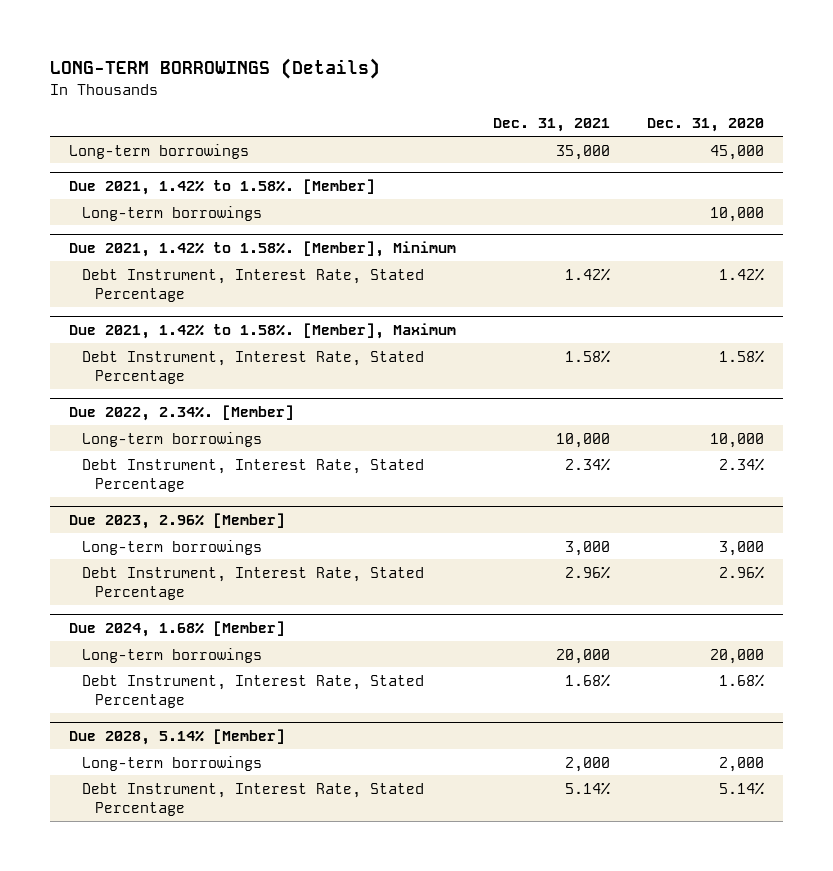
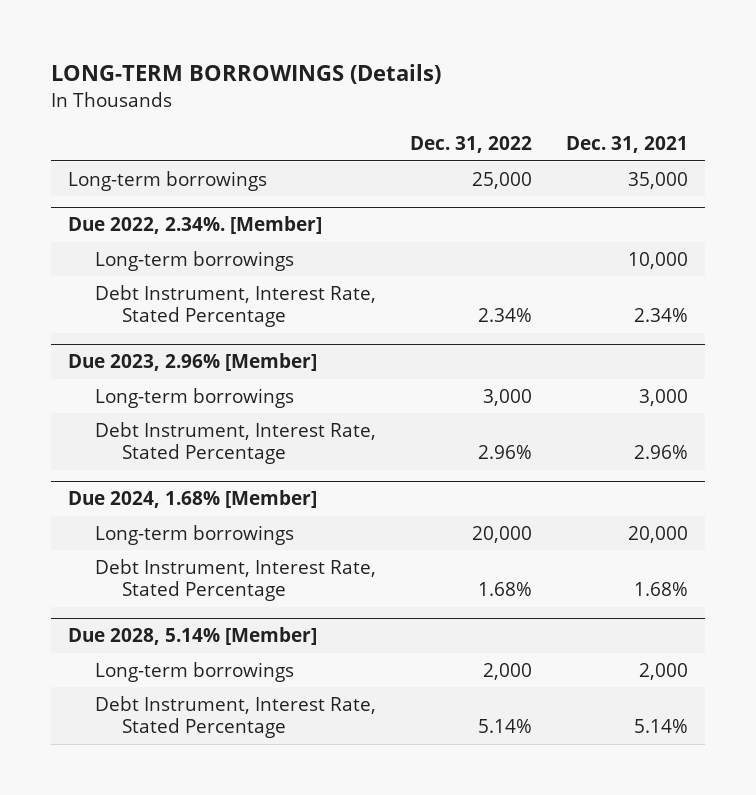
- | Dec. 31, 2021 | Dec. 31, 2020
+ | Dec. 31, 2022 | Dec. 31, 2021
- Due 2021, 1.42% to 1.58%. [Member]
- Long-term borrowings | | 10,000
- Due 2021, 1.42% to 1.58%. [Member], Minimum
- Debt Instrument, Interest Rate, Stated Percentage | 1.42% | 1.42%
- Due 2021, 1.42% to 1.58%. [Member], Maximum
- Debt Instrument, Interest Rate, Stated Percentage | 1.58% | 1.58%

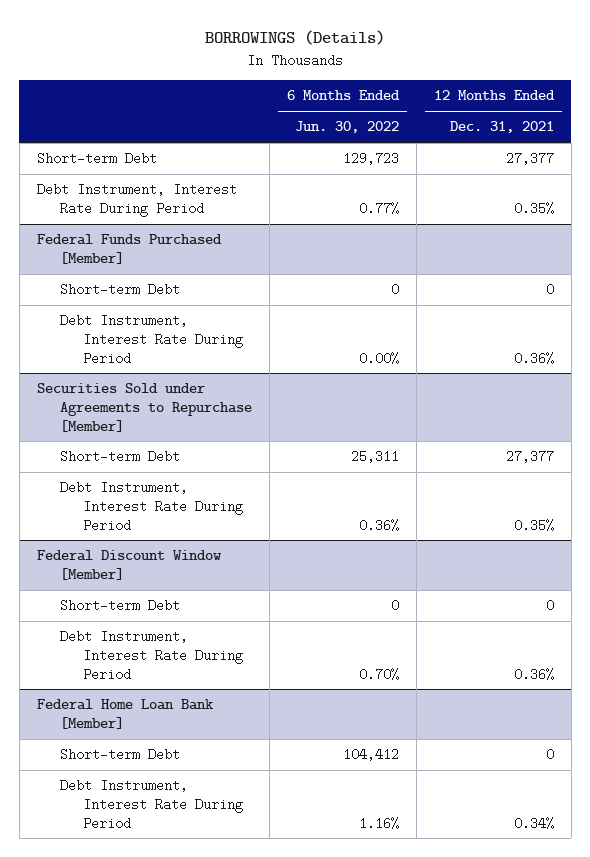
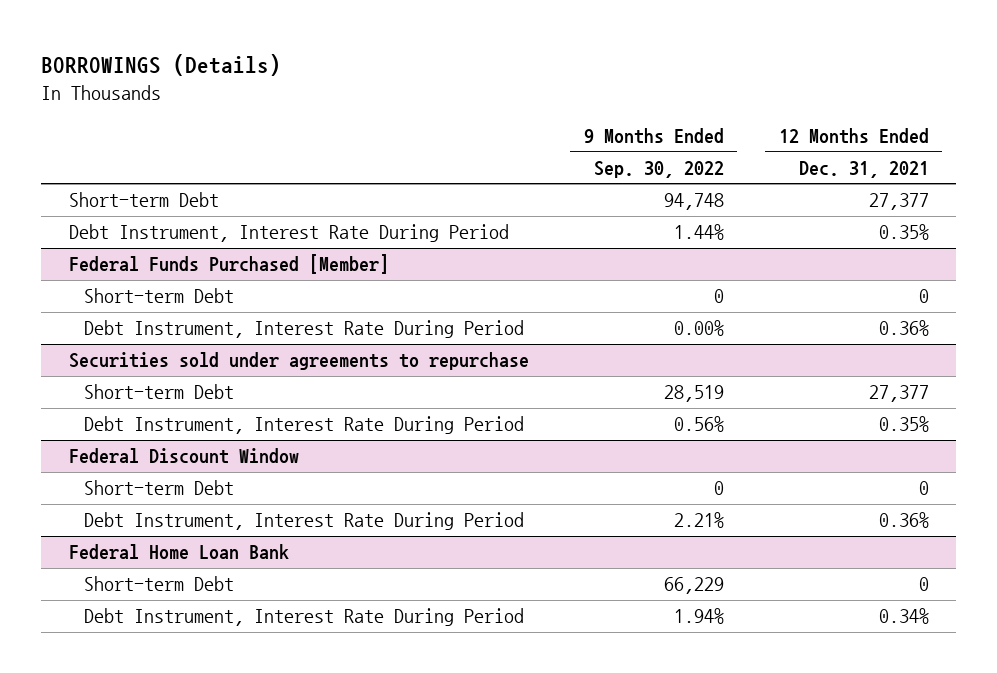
- | 6 Months Ended Jun. 30, 2022 | 12 Months Ended Dec. 31, 2021
+ | 9 Months Ended Sep. 30, 2022 | 12 Months Ended Dec. 31, 2021
- Securities Sold under Agreements to Repurchase [Member]
+ Securities sold under agreements to repurchase
- Federal Discount Window [Member]
+ Federal Discount Window
- Federal Home Loan Bank [Member]
+ Federal Home Loan Bank

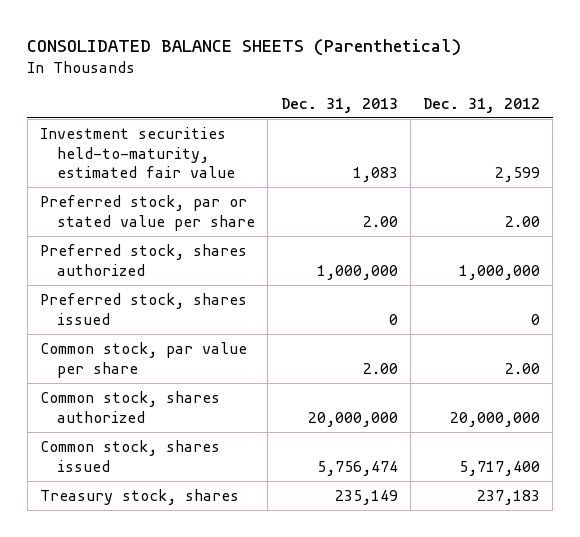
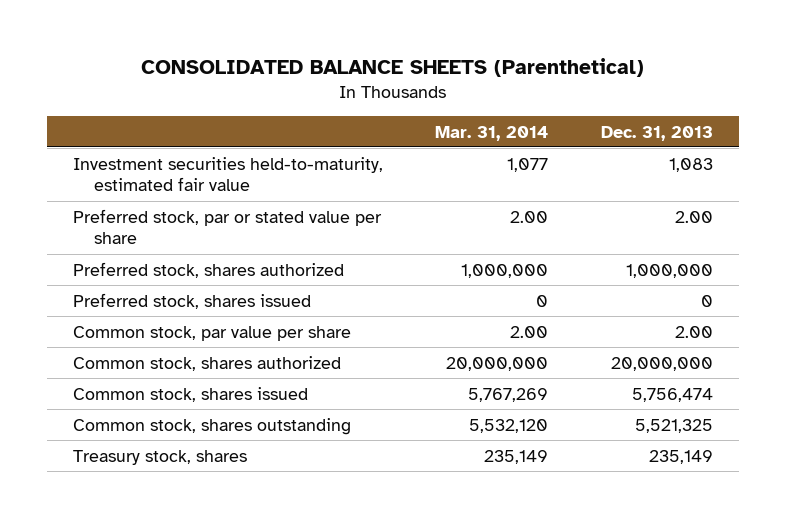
- | Dec. 31, 2013 | Dec. 31, 2012
+ | Mar. 31, 2014 | Dec. 31, 2013
+ Common stock, shares outstanding | 5,532,120 | 5,521,325

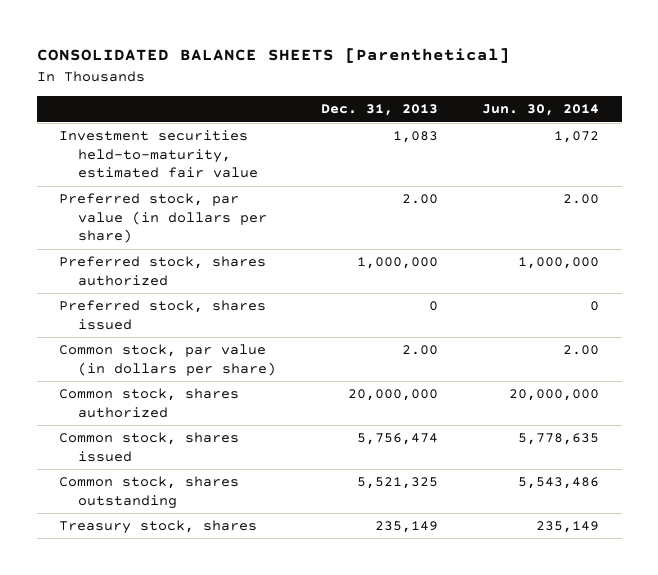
- CONSOLIDATED BALANCE SHEETS (Parenthetical)
+ CONSOLIDATED BALANCE SHEETS [Parenthetical]
- | Mar. 31, 2014 | Dec. 31, 2013
+ | Dec. 31, 2013 | Jun. 30, 2014
- Preferred stock, par or stated value per share | 2.00 | 2.00
+ Preferred stock, par value (in dollars per share) | 2.00 | 2.00
- Common stock, par value per share | 2.00 | 2.00
+ Common stock, par value (in dollars per share) | 2.00 | 2.00

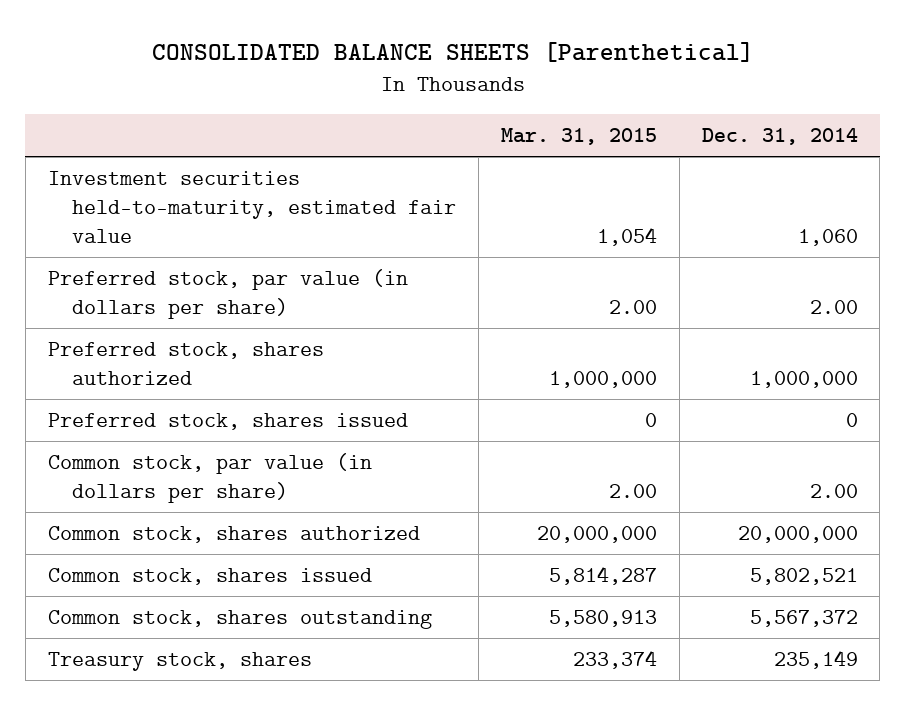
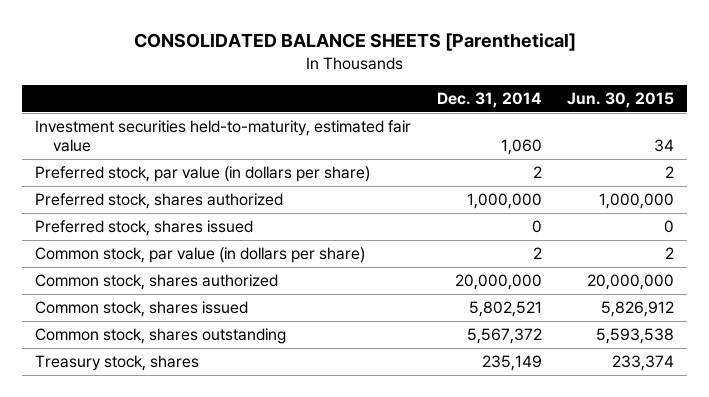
- | Mar. 31, 2015 | Dec. 31, 2014
+ | Dec. 31, 2014 | Jun. 30, 2015
- Preferred stock, par value (in dollars per share) | 2.00 | 2.00
+ Preferred stock, par value (in dollars per share) | 2 | 2
- Common stock, par value (in dollars per share) | 2.00 | 2.00
+ Common stock, par value (in dollars per share) | 2 | 2

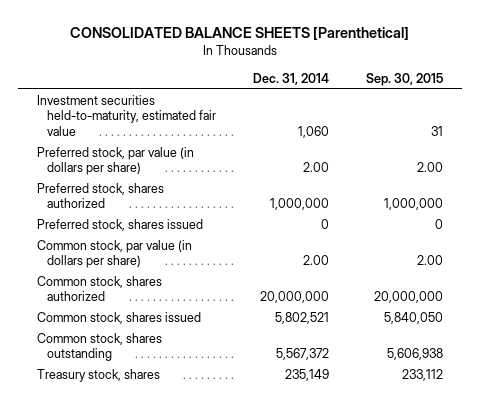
- | Dec. 31, 2014 | Jun. 30, 2015
+ | Dec. 31, 2014 | Sep. 30, 2015
- Preferred stock, par value (in dollars per share) | 2 | 2
+ Preferred stock, par value (in dollars per share) | 2.00 | 2.00
- Common stock, par value (in dollars per share) | 2 | 2
+ Common stock, par value (in dollars per share) | 2.00 | 2.00

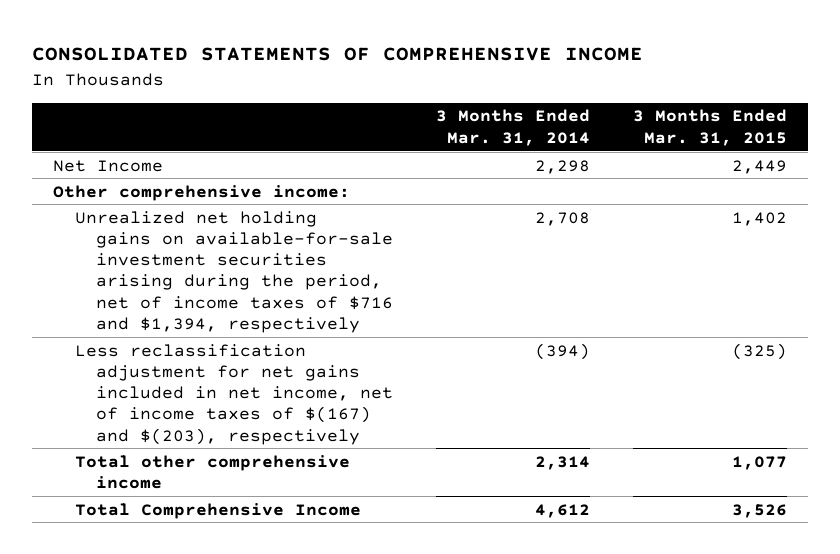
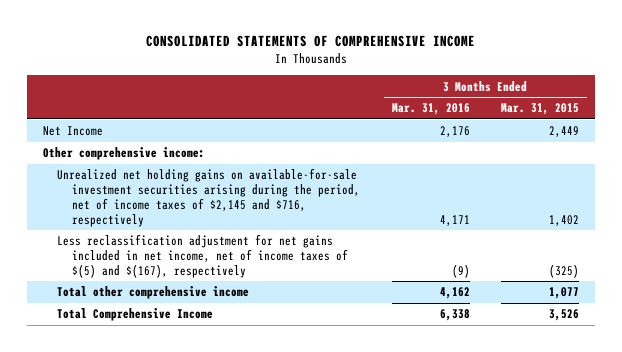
- | 3 Months Ended Mar. 31, 2014 | 3 Months Ended Mar. 31, 2015
+ | 3 Months Ended Mar. 31, 2016 | 3 Months Ended Mar. 31, 2015
- Unrealized net holding gains on available-for-sale investment securities arising during the period, net of income taxes of $716 and $1,394, respectively | 2,708 | 1,402
- Less reclassification adjustment for net gains included in net income, net of income taxes of $(167) and $(203), respectively | (394) | (325)
+ Unrealized net holding gains on available-for-sale investment securities arising during the period, net of income taxes of $2,145 and $716, respectively | 4,171 | 1,402
+ Less reclassification adjustment for net gains included in net income, net of income taxes of $(5) and $(167), respectively | (9) | (325)

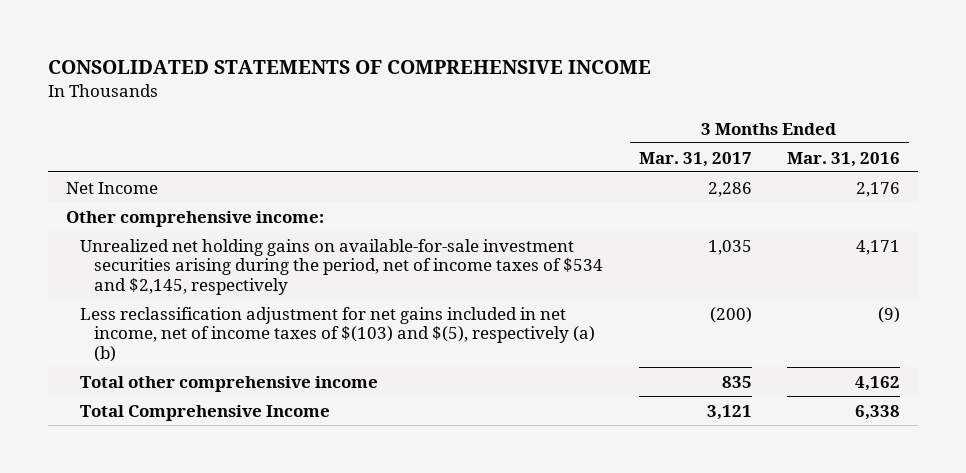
- | 3 Months Ended Mar. 31, 2016 | 3 Months Ended Mar. 31, 2015
+ | 3 Months Ended Mar. 31, 2017 | 3 Months Ended Mar. 31, 2016
- Unrealized net holding gains on available-for-sale investment securities arising during the period, net of income taxes of $2,145 and $716, respectively | 4,171 | 1,402
- Less reclassification adjustment for net gains included in net income, net of income taxes of $(5) and $(167), respectively | (9) | (325)
+ Unrealized net holding gains on available-for-sale investment securities arising during the period, net of income taxes of $534 and $2,145, respectively | 1,035 | 4,171
+ Less reclassification adjustment for net gains included in net income, net of income taxes of $(103) and $(5), respectively (a) (b) | (200) | (9)

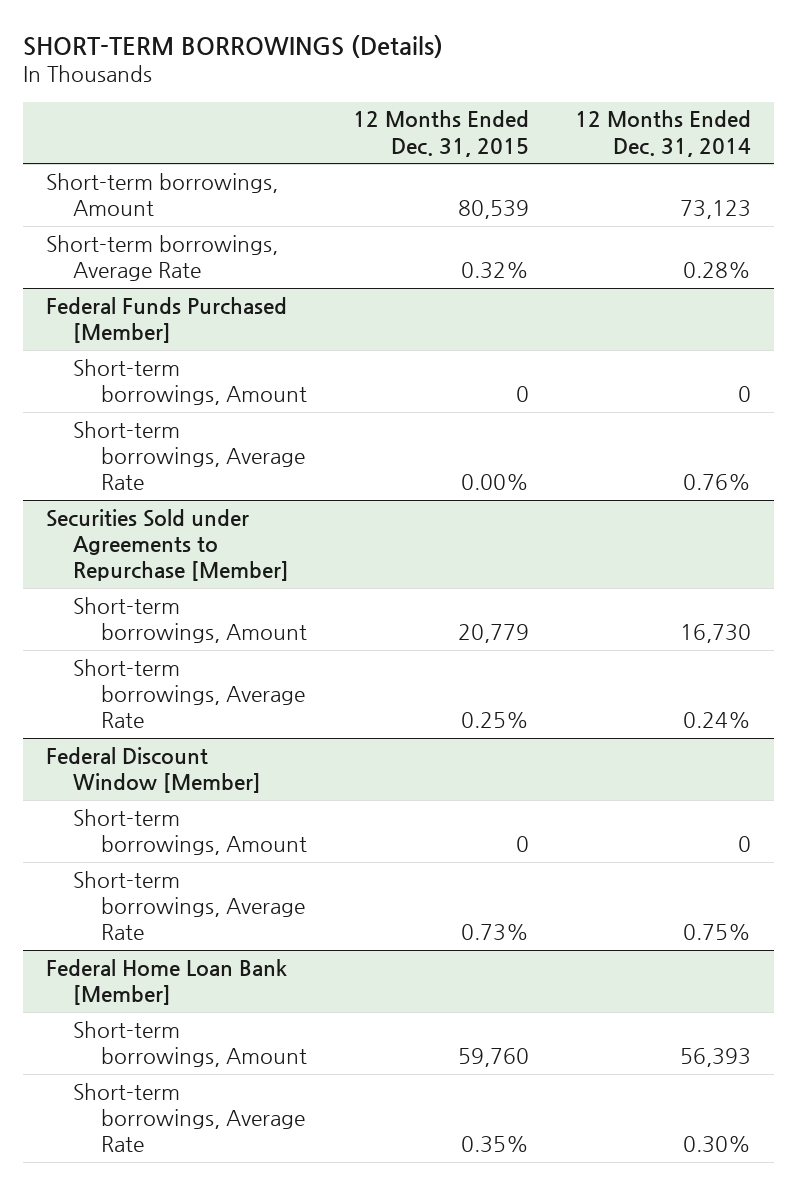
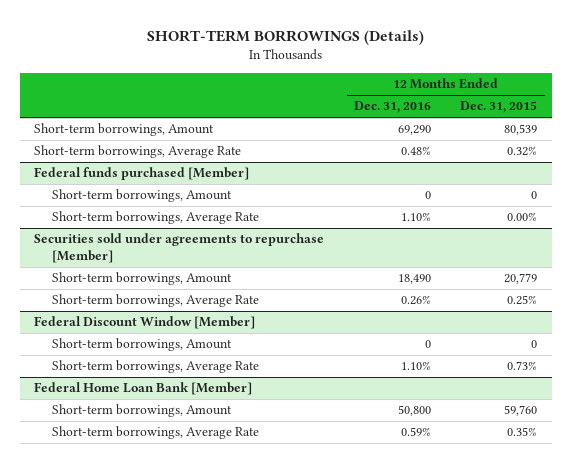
- | 12 Months Ended Dec. 31, 2015 | 12 Months Ended Dec. 31, 2014
+ | 12 Months Ended Dec. 31, 2016 | 12 Months Ended Dec. 31, 2015
- Federal Funds Purchased [Member]
+ Federal funds purchased [Member]
- Securities Sold under Agreements to Repurchase [Member]
+ Securities sold under agreements to repurchase [Member]

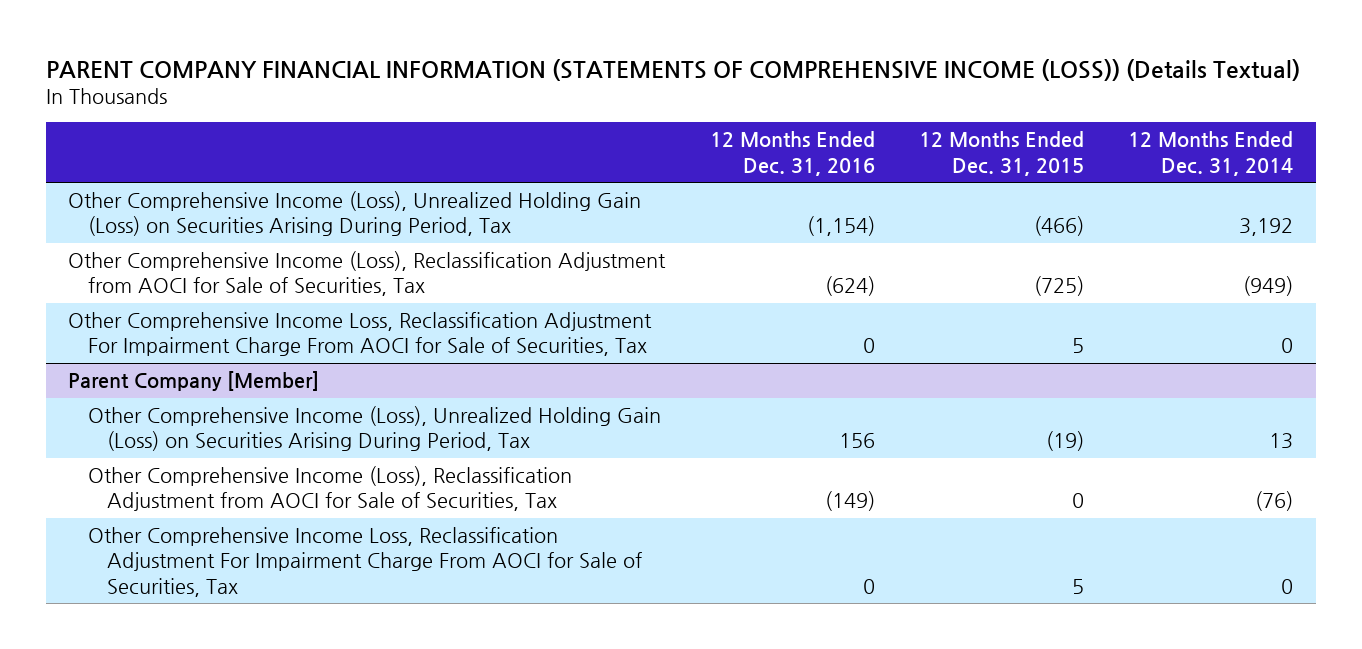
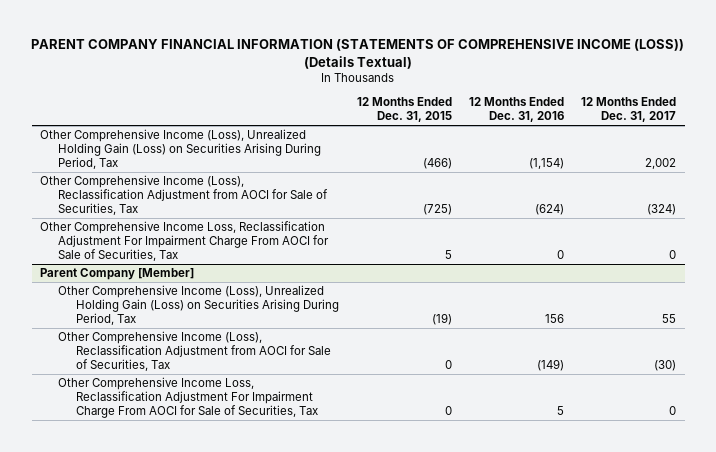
- | 12 Months Ended Dec. 31, 2016 | 12 Months Ended Dec. 31, 2015 | 12 Months Ended Dec. 31, 2014
+ | 12 Months Ended Dec. 31, 2015 | 12 Months Ended Dec. 31, 2016 | 12 Months Ended Dec. 31, 2017
@ Parent Company [Member]
- Other Comprehensive Income Loss, Reclassification Adjustment For Impairment Charge From AOCI for Sale of Securities, Tax | 0 | 5 | 0
+ Other Comprehensive Income Loss, Reclassification Adjustment For Impairment Charge From AOCI for Sale of Securities, Tax | 0 | 5 | 0

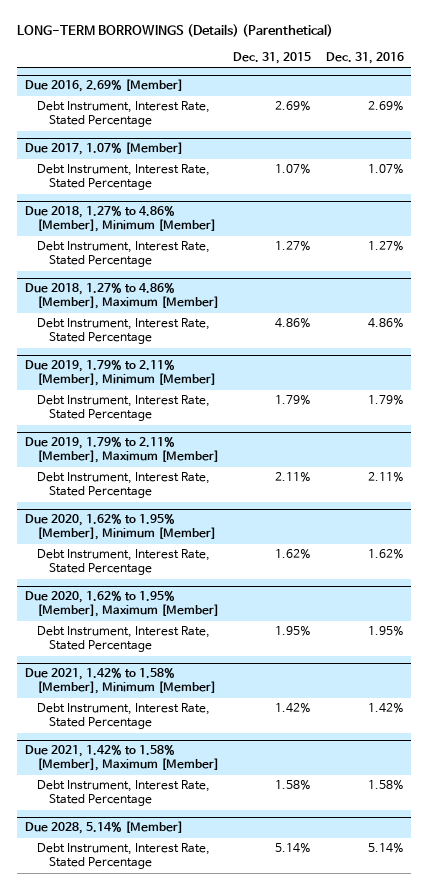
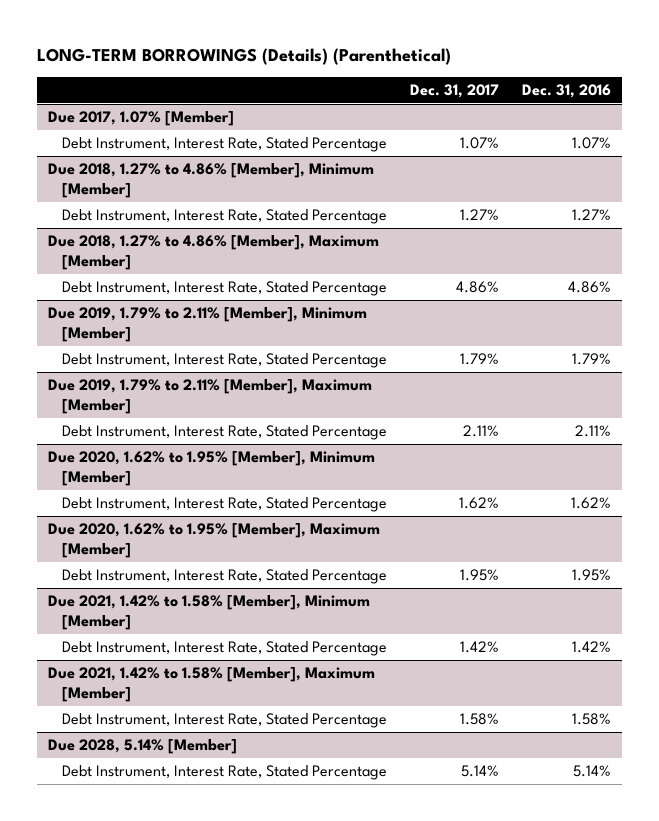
- | Dec. 31, 2015 | Dec. 31, 2016
+ | Dec. 31, 2017 | Dec. 31, 2016
- Due 2016, 2.69% [Member]
- Debt Instrument, Interest Rate, Stated Percentage | 2.69% | 2.69%

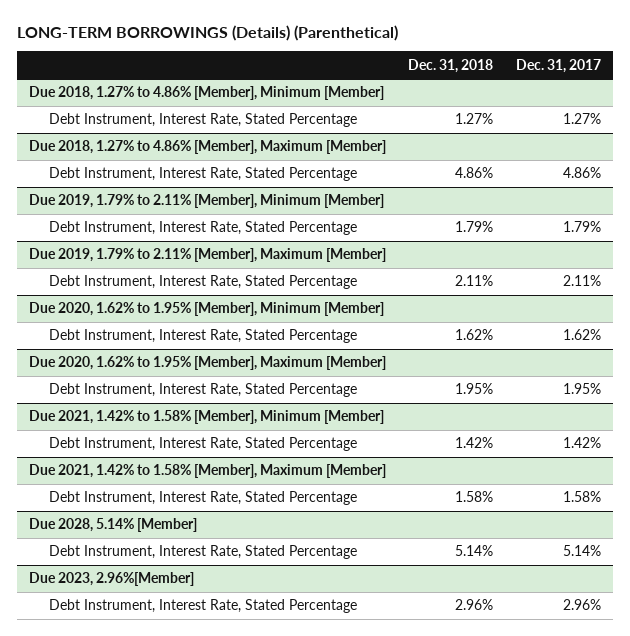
- | Dec. 31, 2017 | Dec. 31, 2016
+ | Dec. 31, 2018 | Dec. 31, 2017
- Due 2017, 1.07% [Member]
- Debt Instrument, Interest Rate, Stated Percentage | 1.07% | 1.07%
+ Due 2023, 2.96%[Member]
+ Debt Instrument, Interest Rate, Stated Percentage | 2.96% | 2.96%

